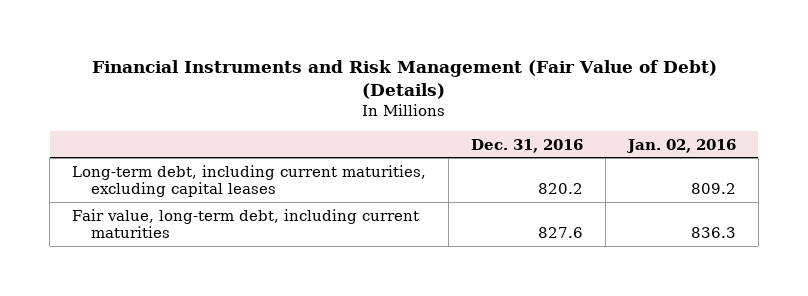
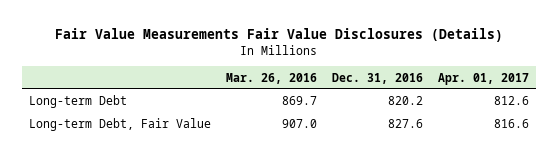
- Financial Instruments and Risk Management (Fair Value of Debt) (Details)
+ Fair Value Measurements Fair Value Disclosures (Details)
- | Dec. 31, 2016 | Jan. 02, 2016
+ | Mar. 26, 2016 | Dec. 31, 2016 | Apr. 01, 2017
- Long-term debt, including current maturities, excluding capital leases | 820.2 | 809.2
- Fair value, long-term debt, including current maturities | 827.6 | 836.3
+ Long-term Debt | 869.7 | 820.2 | 812.6
+ Long-term Debt, Fair Value | 907.0 | 827.6 | 816.6

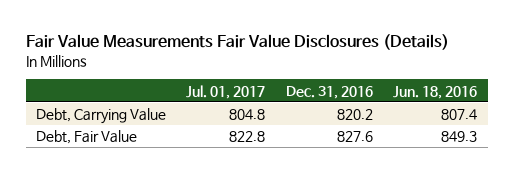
- | Mar. 26, 2016 | Dec. 31, 2016 | Apr. 01, 2017
+ | Jul. 01, 2017 | Dec. 31, 2016 | Jun. 18, 2016
- Long-term Debt | 869.7 | 820.2 | 812.6
- Long-term Debt, Fair Value | 907.0 | 827.6 | 816.6
+ Debt, Carrying Value | 804.8 | 820.2 | 807.4
+ Debt, Fair Value | 822.8 | 827.6 | 849.3

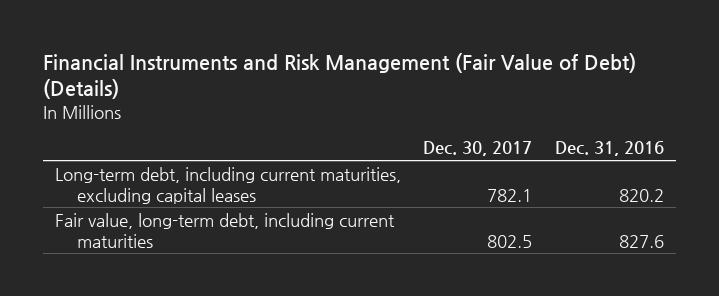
- Fair Value Measurements Fair Value Disclosures (Details)
+ Financial Instruments and Risk Management (Fair Value of Debt) (Details)
- | Jul. 01, 2017 | Dec. 31, 2016 | Jun. 18, 2016
+ | Dec. 30, 2017 | Dec. 31, 2016
- Debt, Carrying Value | 804.8 | 820.2 | 807.4
- Debt, Fair Value | 822.8 | 827.6 | 849.3
+ Long-term debt, including current maturities, excluding capital leases | 782.1 | 820.2
+ Fair value, long-term debt, including current maturities | 802.5 | 827.6

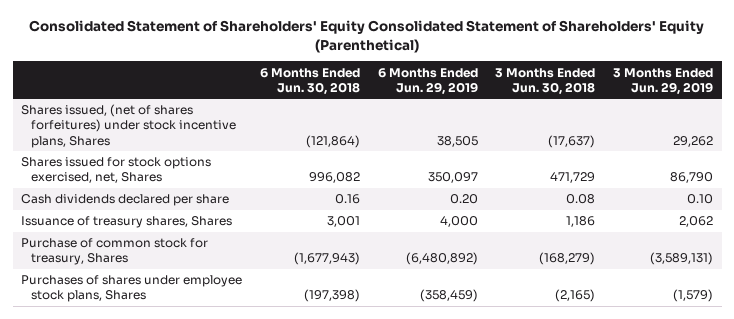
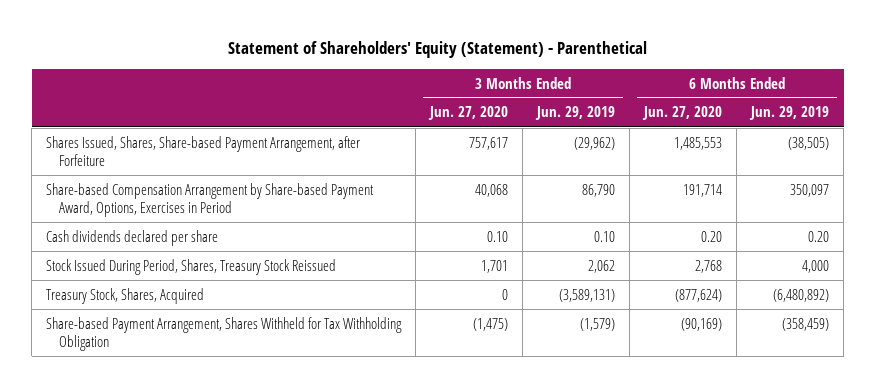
- Consolidated Statement of Shareholders' Equity Consolidated Statement of Shareholders' Equity (Parenthetical)
+ Statement of Shareholders' Equity (Statement) - Parenthetical
- | 6 Months Ended Jun. 30, 2018 | 6 Months Ended Jun. 29, 2019 | 3 Months Ended Jun. 30, 2018 | 3 Months Ended Jun. 29, 2019
+ | 3 Months Ended Jun. 27, 2020 | 3 Months Ended Jun. 29, 2019 | 6 Months Ended Jun. 27, 2020 | 6 Months Ended Jun. 29, 2019
- Shares issued, (net of shares forfeitures) under stock incentive plans, Shares | (121,864) | 38,505 | (17,637) | 29,262
- Shares issued for stock options exercised, net, Shares | 996,082 | 350,097 | 471,729 | 86,790
+ Shares Issued, Shares, Share-based Payment Arrangement, after Forfeiture | 757,617 | (29,962) | 1,485,553 | (38,505)
+ Share-based Compensation Arrangement by Share-based Payment Award, Options, Exercises in Period | 40,068 | 86,790 | 191,714 | 350,097
- Issuance of treasury shares, Shares | 3,001 | 4,000 | 1,186 | 2,062
- Purchase of common stock for treasury, Shares | (1,677,943) | (6,480,892) | (168,279) | (3,589,131)
- Purchases of shares under employee stock plans, Shares | (197,398) | (358,459) | (2,165) | (1,579)
+ Stock Issued During Period, Shares, Treasury Stock Reissued | 1,701 | 2,062 | 2,768 | 4,000
+ Treasury Stock, Shares, Acquired | 0 | (3,589,131) | (877,624) | (6,480,892)
+ Share-based Payment Arrangement, Shares Withheld for Tax Withholding Obligation | (1,475) | (1,579) | (90,169) | (358,459)

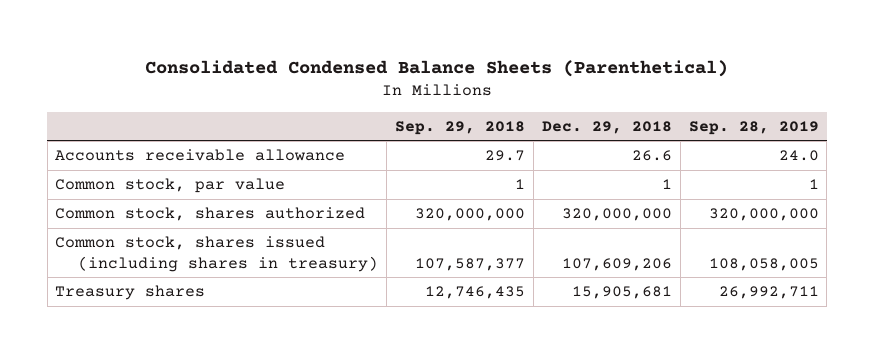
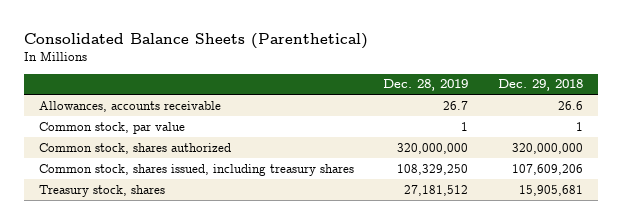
- Consolidated Condensed Balance Sheets (Parenthetical)
+ Consolidated Balance Sheets (Parenthetical)
- | Sep. 29, 2018 | Dec. 29, 2018 | Sep. 28, 2019
+ | Dec. 28, 2019 | Dec. 29, 2018
- Accounts receivable allowance | 29.7 | 26.6 | 24.0
+ Allowances, accounts receivable | 26.7 | 26.6
- Common stock, shares issued (including shares in treasury) | 107,587,377 | 107,609,206 | 108,058,005
- Treasury shares | 12,746,435 | 15,905,681 | 26,992,711
+ Common stock, shares issued, including treasury shares | 108,329,250 | 107,609,206
+ Treasury stock, shares | 27,181,512 | 15,905,681

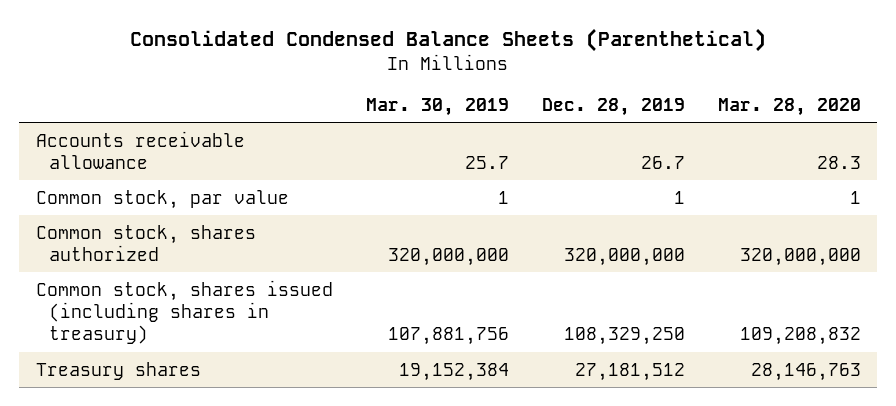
- Consolidated Balance Sheets (Parenthetical)
+ Consolidated Condensed Balance Sheets (Parenthetical)
- | Dec. 28, 2019 | Dec. 29, 2018
+ | Mar. 30, 2019 | Dec. 28, 2019 | Mar. 28, 2020
- Allowances, accounts receivable | 26.7 | 26.6
+ Accounts receivable allowance | 25.7 | 26.7 | 28.3
- Common stock, shares issued, including treasury shares | 108,329,250 | 107,609,206
- Treasury stock, shares | 27,181,512 | 15,905,681
+ Common stock, shares issued (including shares in treasury) | 107,881,756 | 108,329,250 | 109,208,832
+ Treasury shares | 19,152,384 | 27,181,512 | 28,146,763

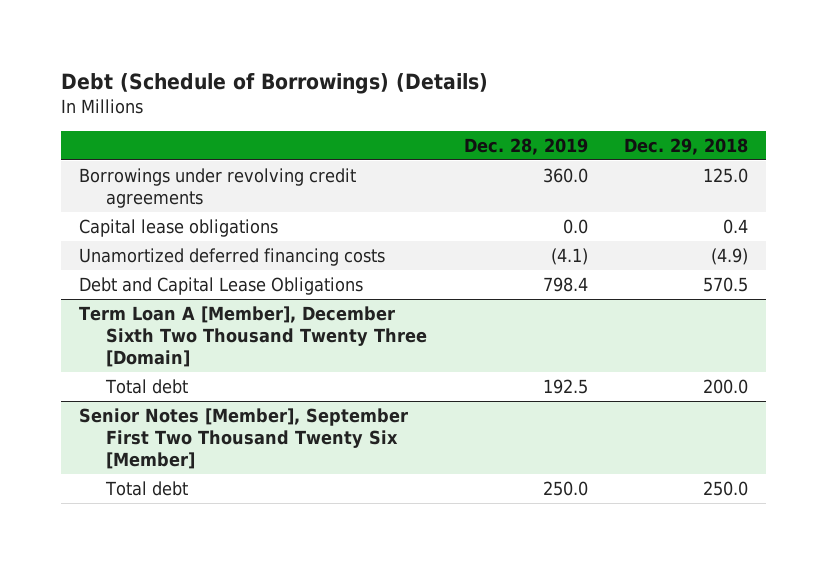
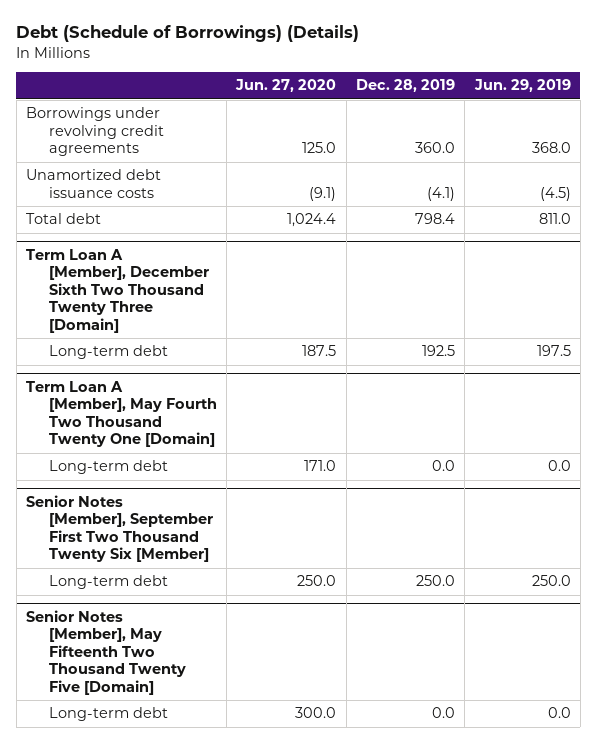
- | Dec. 28, 2019 | Dec. 29, 2018
+ | Jun. 27, 2020 | Dec. 28, 2019 | Jun. 29, 2019
- Capital lease obligations | 0.0 | 0.4
- Unamortized deferred financing costs | (4.1) | (4.9)
- Debt and Capital Lease Obligations | 798.4 | 570.5
+ Unamortized debt issuance costs | (9.1) | (4.1) | (4.5)
+ Total debt | 1,024.4 | 798.4 | 811.0
@ Term Loan A [Member], December Sixth Two Thousand Twenty Three [Domain]
- Total debt | 192.5 | 200.0
+ Long-term debt | 187.5 | 192.5 | 197.5
+ Term Loan A [Member], May Fourth Two Thousand Twenty One [Domain]
+ Long-term debt | 171.0 | 0.0 | 0.0
@ Senior Notes [Member], September First Two Thousand Twenty Six [Member]
- Total debt | 250.0 | 250.0
+ Long-term debt | 250.0 | 250.0 | 250.0
+ Senior Notes [Member], May Fifteenth Two Thousand Twenty Five [Domain]
+ Long-term debt | 300.0 | 0.0 | 0.0

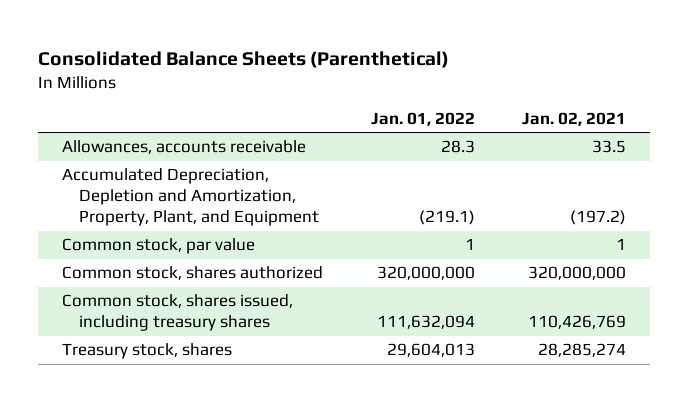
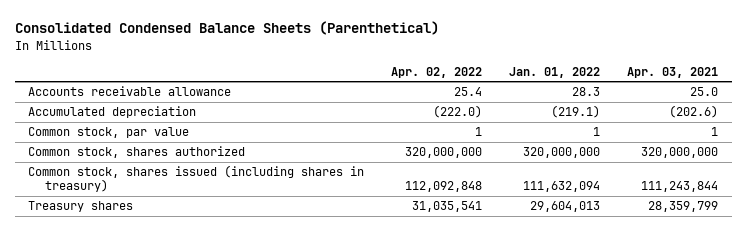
- Consolidated Balance Sheets (Parenthetical)
+ Consolidated Condensed Balance Sheets (Parenthetical)
- | Jan. 01, 2022 | Jan. 02, 2021
+ | Apr. 02, 2022 | Jan. 01, 2022 | Apr. 03, 2021
- Allowances, accounts receivable | 28.3 | 33.5
- Accumulated Depreciation, Depletion and Amortization, Property, Plant, and Equipment | (219.1) | (197.2)
+ Accounts receivable allowance | 25.4 | 28.3 | 25.0
+ Accumulated depreciation | (222.0) | (219.1) | (202.6)
- Common stock, shares issued, including treasury shares | 111,632,094 | 110,426,769
- Treasury stock, shares | 29,604,013 | 28,285,274
+ Common stock, shares issued (including shares in treasury) | 112,092,848 | 111,632,094 | 111,243,844
+ Treasury shares | 31,035,541 | 29,604,013 | 28,359,799

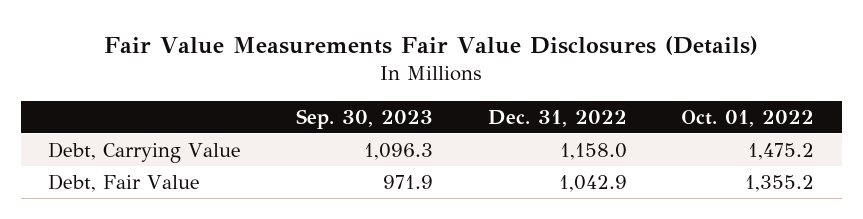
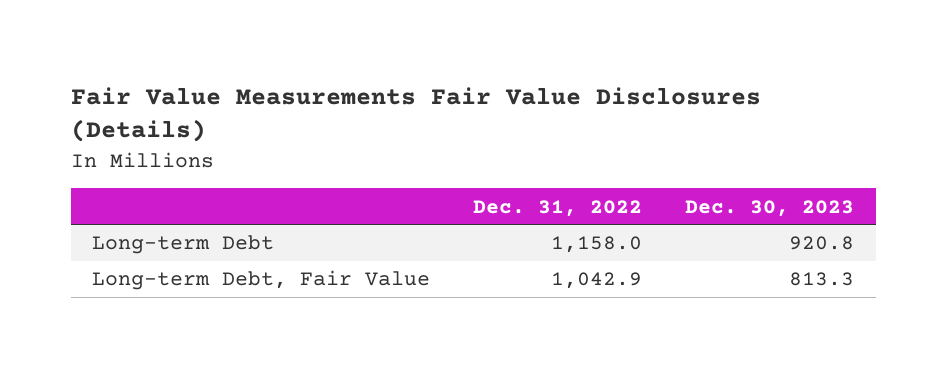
- | Sep. 30, 2023 | Dec. 31, 2022 | Oct. 01, 2022
+ | Dec. 31, 2022 | Dec. 30, 2023
- Debt, Carrying Value | 1,096.3 | 1,158.0 | 1,475.2
- Debt, Fair Value | 971.9 | 1,042.9 | 1,355.2
+ Long-term Debt | 1,158.0 | 920.8
+ Long-term Debt, Fair Value | 1,042.9 | 813.3

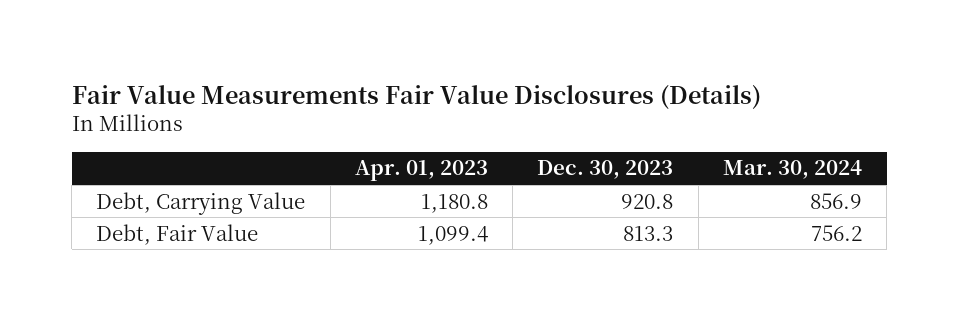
- | Dec. 31, 2022 | Dec. 30, 2023
+ | Apr. 01, 2023 | Dec. 30, 2023 | Mar. 30, 2024
- Long-term Debt | 1,158.0 | 920.8
- Long-term Debt, Fair Value | 1,042.9 | 813.3
+ Debt, Carrying Value | 1,180.8 | 920.8 | 856.9
+ Debt, Fair Value | 1,099.4 | 813.3 | 756.2

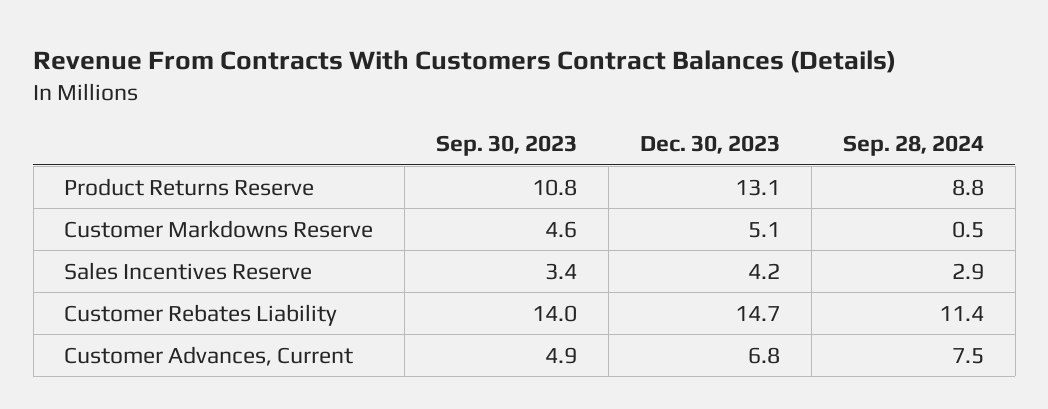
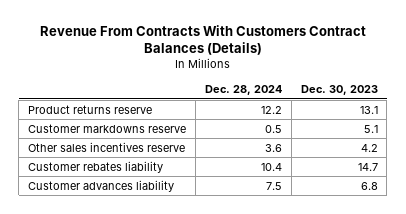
- | Sep. 30, 2023 | Dec. 30, 2023 | Sep. 28, 2024
+ | Dec. 28, 2024 | Dec. 30, 2023
- Product Returns Reserve | 10.8 | 13.1 | 8.8
- Customer Markdowns Reserve | 4.6 | 5.1 | 0.5
- Sales Incentives Reserve | 3.4 | 4.2 | 2.9
- Customer Rebates Liability | 14.0 | 14.7 | 11.4
- Customer Advances, Current | 4.9 | 6.8 | 7.5
+ Product returns reserve | 12.2 | 13.1
+ Customer markdowns reserve | 0.5 | 5.1
+ Other sales incentives reserve | 3.6 | 4.2
+ Customer rebates liability | 10.4 | 14.7
+ Customer advances liability | 7.5 | 6.8

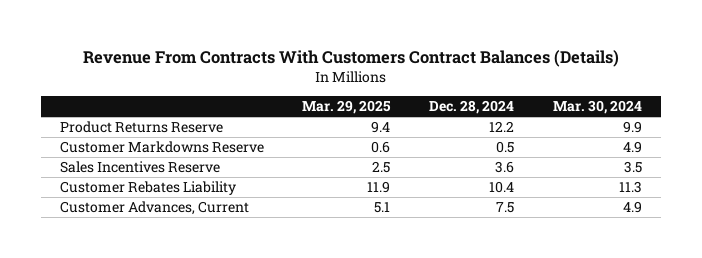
- | Dec. 28, 2024 | Dec. 30, 2023
+ | Mar. 29, 2025 | Dec. 28, 2024 | Mar. 30, 2024
- Product returns reserve | 12.2 | 13.1
- Customer markdowns reserve | 0.5 | 5.1
- Other sales incentives reserve | 3.6 | 4.2
- Customer rebates liability | 10.4 | 14.7
- Customer advances liability | 7.5 | 6.8
+ Product Returns Reserve | 9.4 | 12.2 | 9.9
+ Customer Markdowns Reserve | 0.6 | 0.5 | 4.9
+ Sales Incentives Reserve | 2.5 | 3.6 | 3.5
+ Customer Rebates Liability | 11.9 | 10.4 | 11.3
+ Customer Advances, Current | 5.1 | 7.5 | 4.9

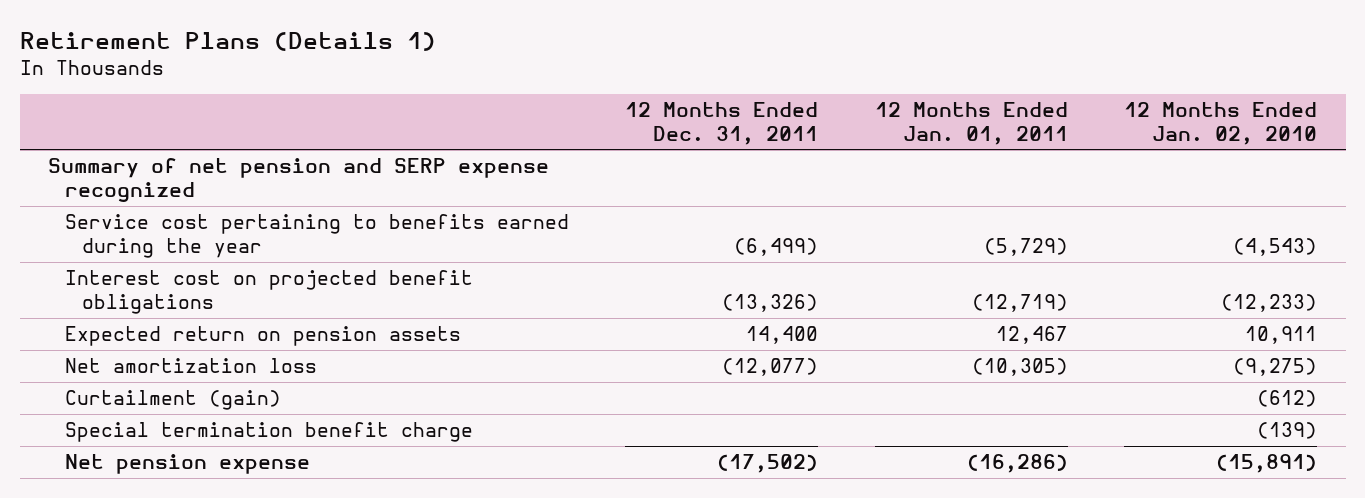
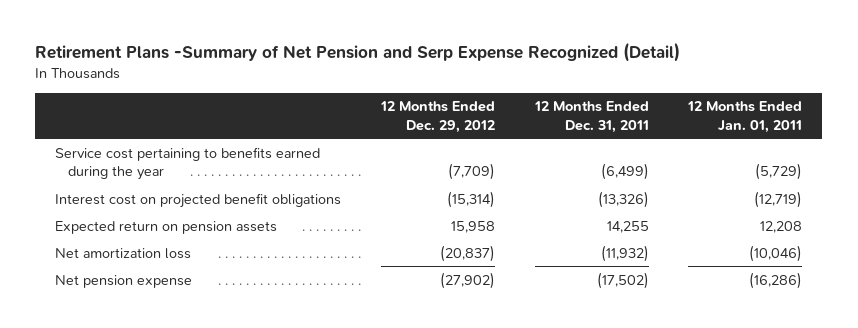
- Retirement Plans (Details 1)
+ Retirement Plans -Summary of Net Pension and Serp Expense Recognized (Detail)
- | 12 Months Ended Dec. 31, 2011 | 12 Months Ended Jan. 01, 2011 | 12 Months Ended Jan. 02, 2010
+ | 12 Months Ended Dec. 29, 2012 | 12 Months Ended Dec. 31, 2011 | 12 Months Ended Jan. 01, 2011
- Summary of net pension and SERP expense recognized
- Expected return on pension assets | 14,400 | 12,467 | 10,911
- Net amortization loss | (12,077) | (10,305) | (9,275)
- Curtailment (gain) | | | (612)
- Special termination benefit charge | | | (139)
+ Expected return on pension assets | 15,958 | 14,255 | 12,208
+ Net amortization loss | (20,837) | (11,932) | (10,046)

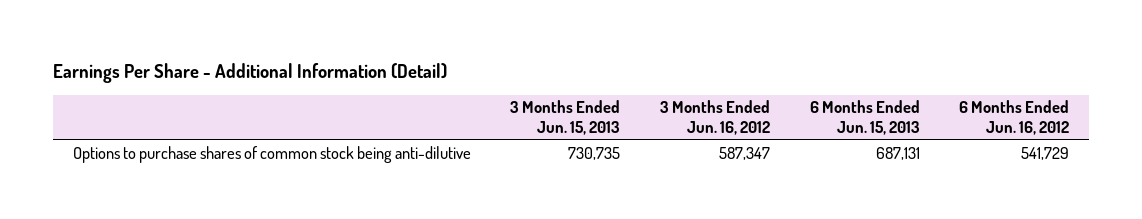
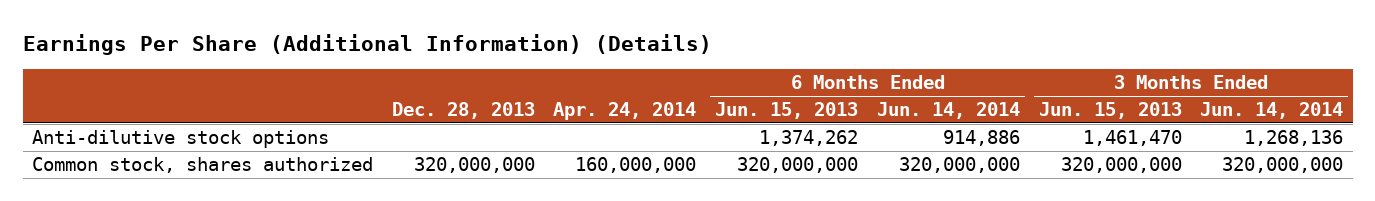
- Earnings Per Share - Additional Information (Detail)
+ Earnings Per Share (Additional Information) (Details)
- | 3 Months Ended Jun. 15, 2013 | 3 Months Ended Jun. 16, 2012 | 6 Months Ended Jun. 15, 2013 | 6 Months Ended Jun. 16, 2012
+ | Dec. 28, 2013 | Apr. 24, 2014 | 6 Months Ended Jun. 15, 2013 | 6 Months Ended Jun. 14, 2014 | 3 Months Ended Jun. 15, 2013 | 3 Months Ended Jun. 14, 2014
- Options to purchase shares of common stock being anti-dilutive | 730,735 | 587,347 | 687,131 | 541,729
+ Anti-dilutive stock options | | | 1,374,262 | 914,886 | 1,461,470 | 1,268,136
+ Common stock, shares authorized | 320,000,000 | 160,000,000 | 320,000,000 | 320,000,000 | 320,000,000 | 320,000,000

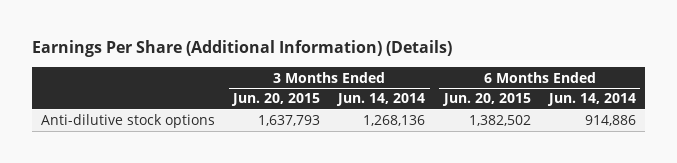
- | Dec. 28, 2013 | Apr. 24, 2014 | 6 Months Ended Jun. 15, 2013 | 6 Months Ended Jun. 14, 2014 | 3 Months Ended Jun. 15, 2013 | 3 Months Ended Jun. 14, 2014
+ | 3 Months Ended Jun. 20, 2015 | 3 Months Ended Jun. 14, 2014 | 6 Months Ended Jun. 20, 2015 | 6 Months Ended Jun. 14, 2014
- Common stock, shares authorized | 320,000,000 | 160,000,000 | 320,000,000 | 320,000,000 | 320,000,000 | 320,000,000

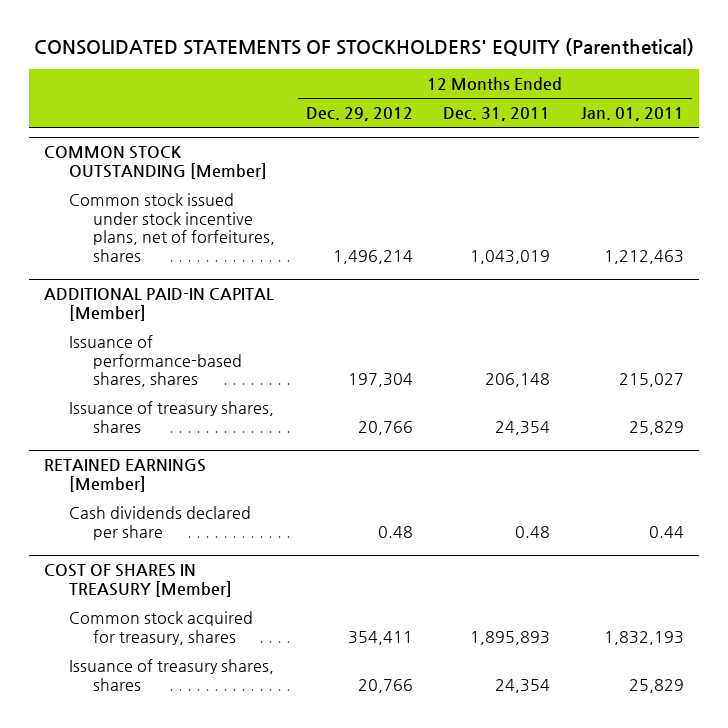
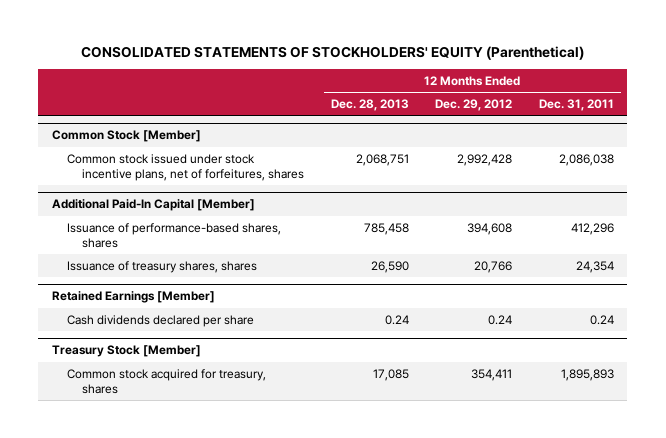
- | 12 Months Ended Dec. 29, 2012 | 12 Months Ended Dec. 31, 2011 | 12 Months Ended Jan. 01, 2011
+ | 12 Months Ended Dec. 28, 2013 | 12 Months Ended Dec. 29, 2012 | 12 Months Ended Dec. 31, 2011
- COMMON STOCK OUTSTANDING [Member]
- Common stock issued under stock incentive plans, net of forfeitures, shares | 1,496,214 | 1,043,019 | 1,212,463
- ADDITIONAL PAID-IN CAPITAL [Member]
- Issuance of performance-based shares, shares | 197,304 | 206,148 | 215,027
+ Common Stock [Member]
+ Common stock issued under stock incentive plans, net of forfeitures, shares | 2,068,751 | 2,992,428 | 2,086,038
+ Additional Paid-In Capital [Member]
+ Issuance of performance-based shares, shares | 785,458 | 394,608 | 412,296
- RETAINED EARNINGS [Member]
- Cash dividends declared per share | 0.48 | 0.48 | 0.44
- COST OF SHARES IN TREASURY [Member]
+ Retained Earnings [Member]
+ Cash dividends declared per share | 0.24 | 0.24 | 0.24
+ Treasury Stock [Member]
- Issuance of treasury shares, shares | 20,766 | 24,354 | 25,829

